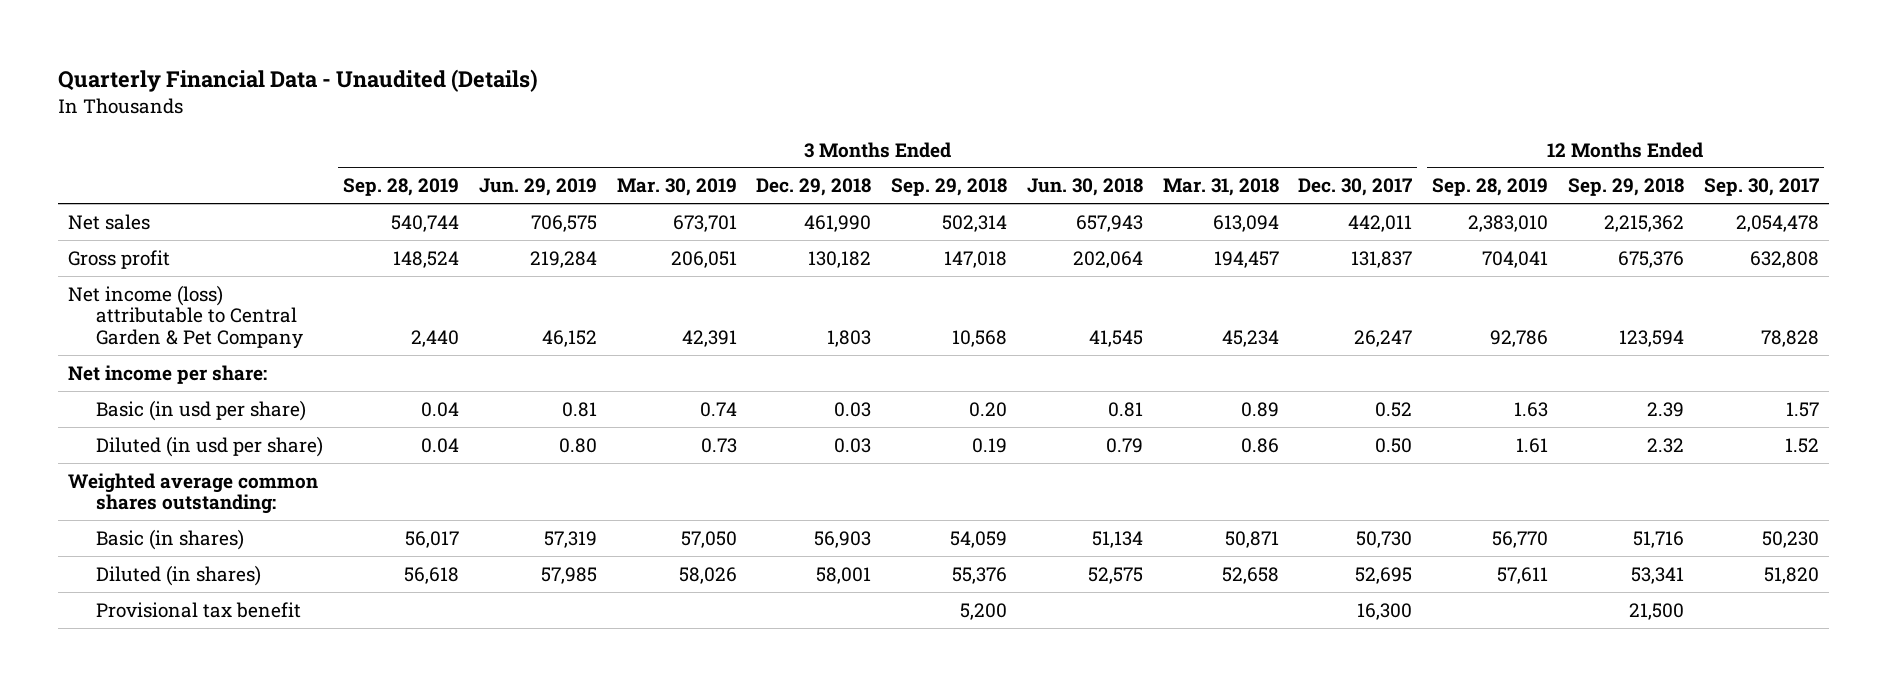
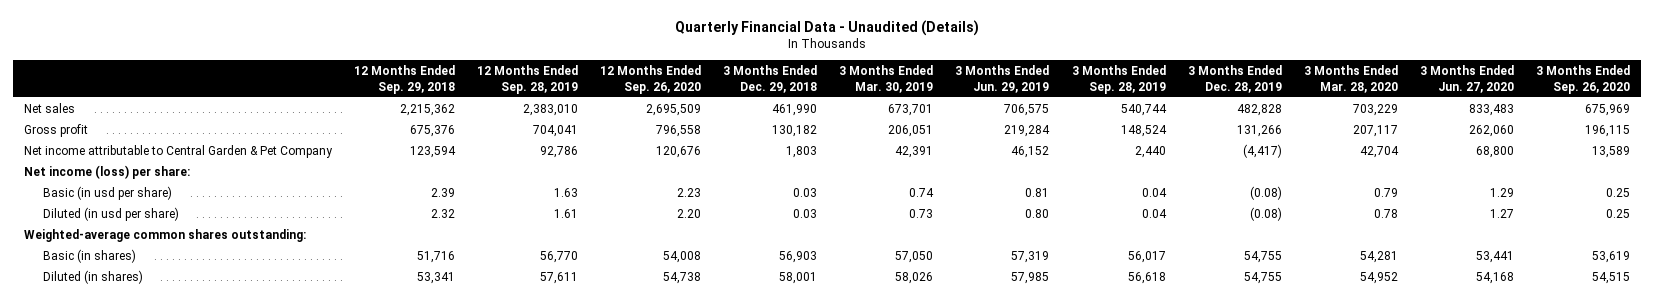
- | 3 Months Ended Sep. 28, 2019 | 3 Months Ended Jun. 29, 2019 | 3 Months Ended Mar. 30, 2019 | 3 Months Ended Dec. 29, 2018 | 3 Months Ended Sep. 29, 2018 | 3 Months Ended Jun. 30, 2018 | 3 Months Ended Mar. 31, 2018 | 3 Months Ended Dec. 30, 2017 | 12 Months Ended Sep. 28, 2019 | 12 Months Ended Sep. 29, 2018 | 12 Months Ended Sep. 30, 2017
+ | 12 Months Ended Sep. 29, 2018 | 12 Months Ended Sep. 28, 2019 | 12 Months Ended Sep. 26, 2020 | 3 Months Ended Dec. 29, 2018 | 3 Months Ended Mar. 30, 2019 | 3 Months Ended Jun. 29, 2019 | 3 Months Ended Sep. 28, 2019 | 3 Months Ended Dec. 28, 2019 | 3 Months Ended Mar. 28, 2020 | 3 Months Ended Jun. 27, 2020 | 3 Months Ended Sep. 26, 2020
- Net income (loss) attributable to Central Garden & Pet Company | 2,440 | 46,152 | 42,391 | 1,803 | 10,568 | 41,545 | 45,234 | 26,247 | 92,786 | 123,594 | 78,828
- Net income per share:
+ Net income attributable to Central Garden & Pet Company | 123,594 | 92,786 | 120,676 | 1,803 | 42,391 | 46,152 | 2,440 | (4,417) | 42,704 | 68,800 | 13,589
+ Net income (loss) per share:
- Weighted average common shares outstanding:
+ Weighted-average common shares outstanding:
- Provisional tax benefit | | | | | 5,200 | | | 16,300 | | 21,500 |

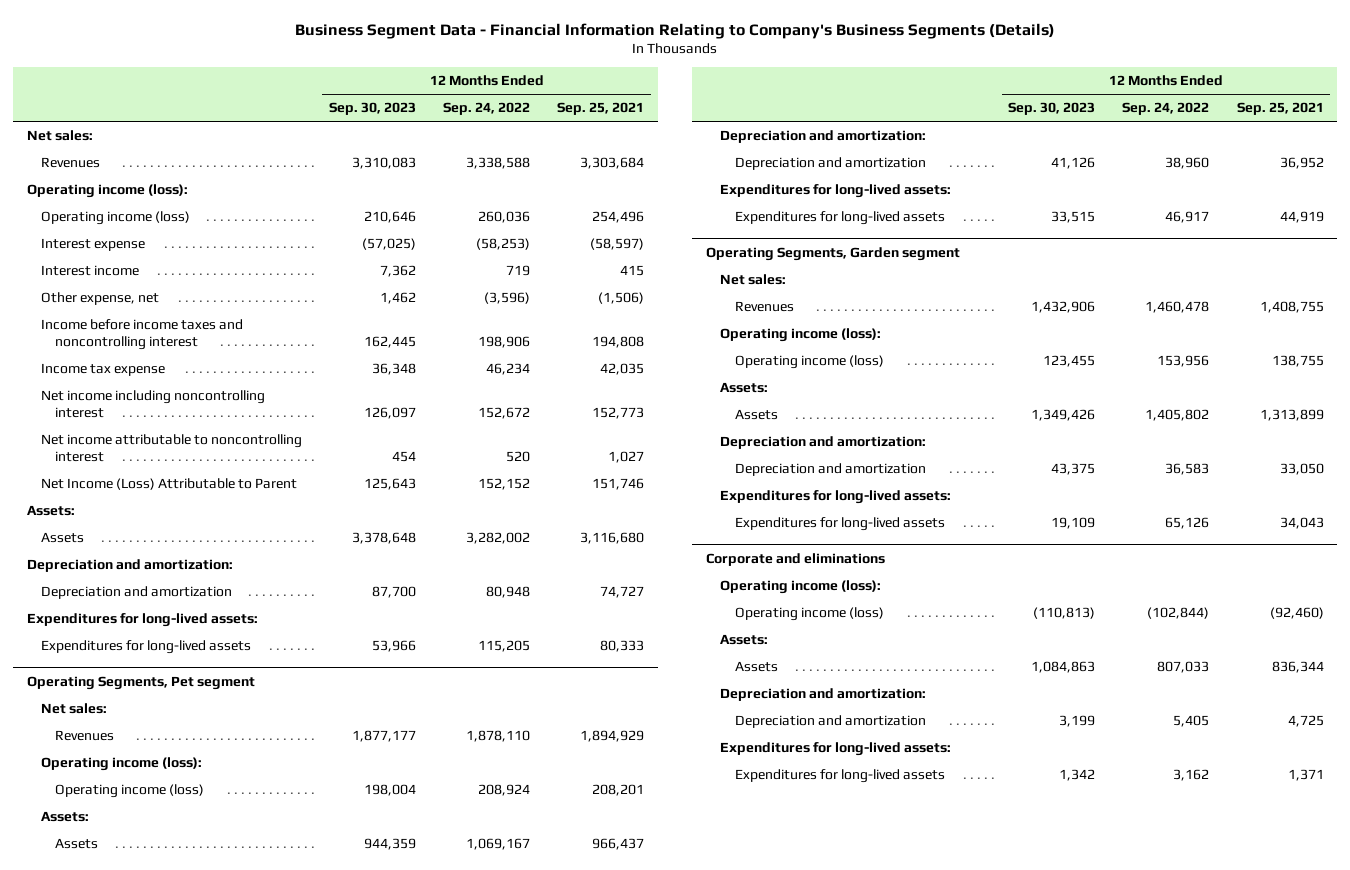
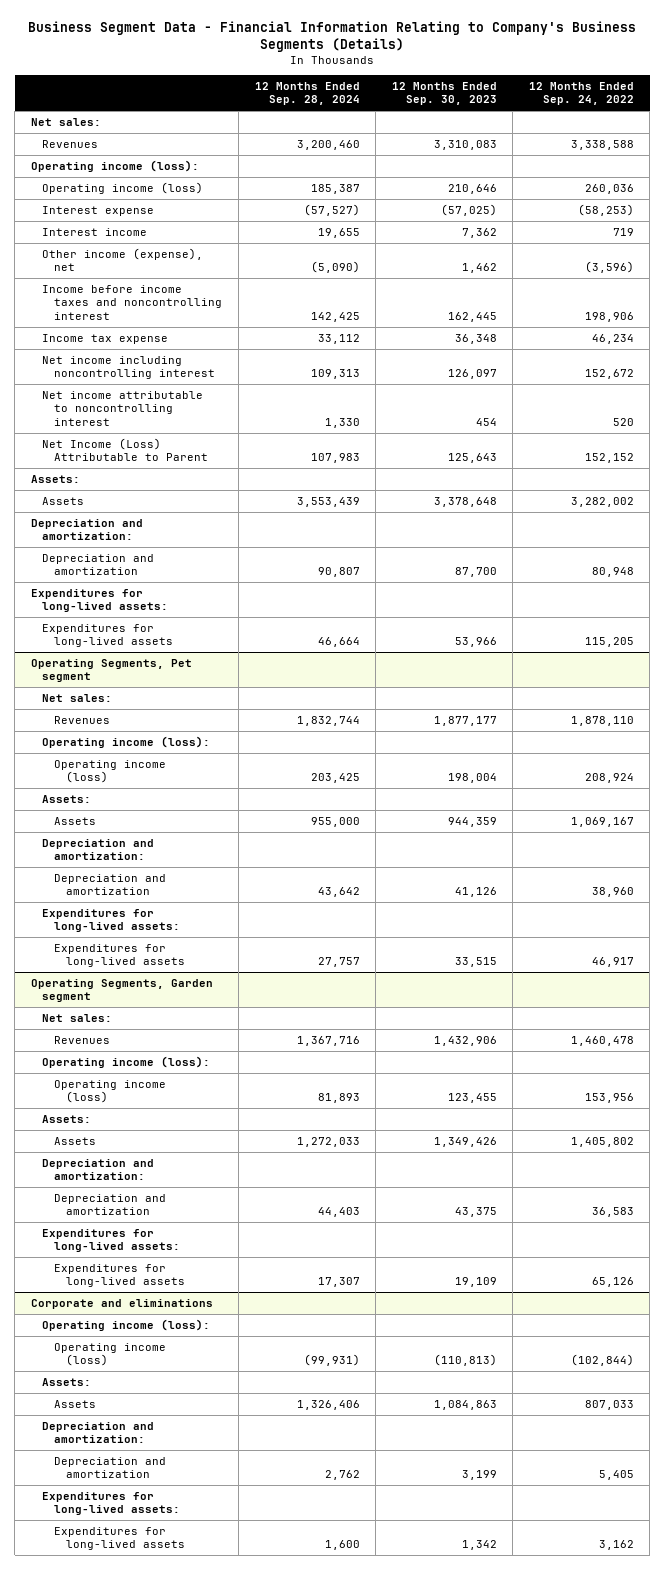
- | 12 Months Ended Sep. 30, 2023 | 12 Months Ended Sep. 24, 2022 | 12 Months Ended Sep. 25, 2021
+ | 12 Months Ended Sep. 28, 2024 | 12 Months Ended Sep. 30, 2023 | 12 Months Ended Sep. 24, 2022
- Other expense, net | 1,462 | (3,596) | (1,506)
+ Other income (expense), net | (5,090) | 1,462 | (3,596)

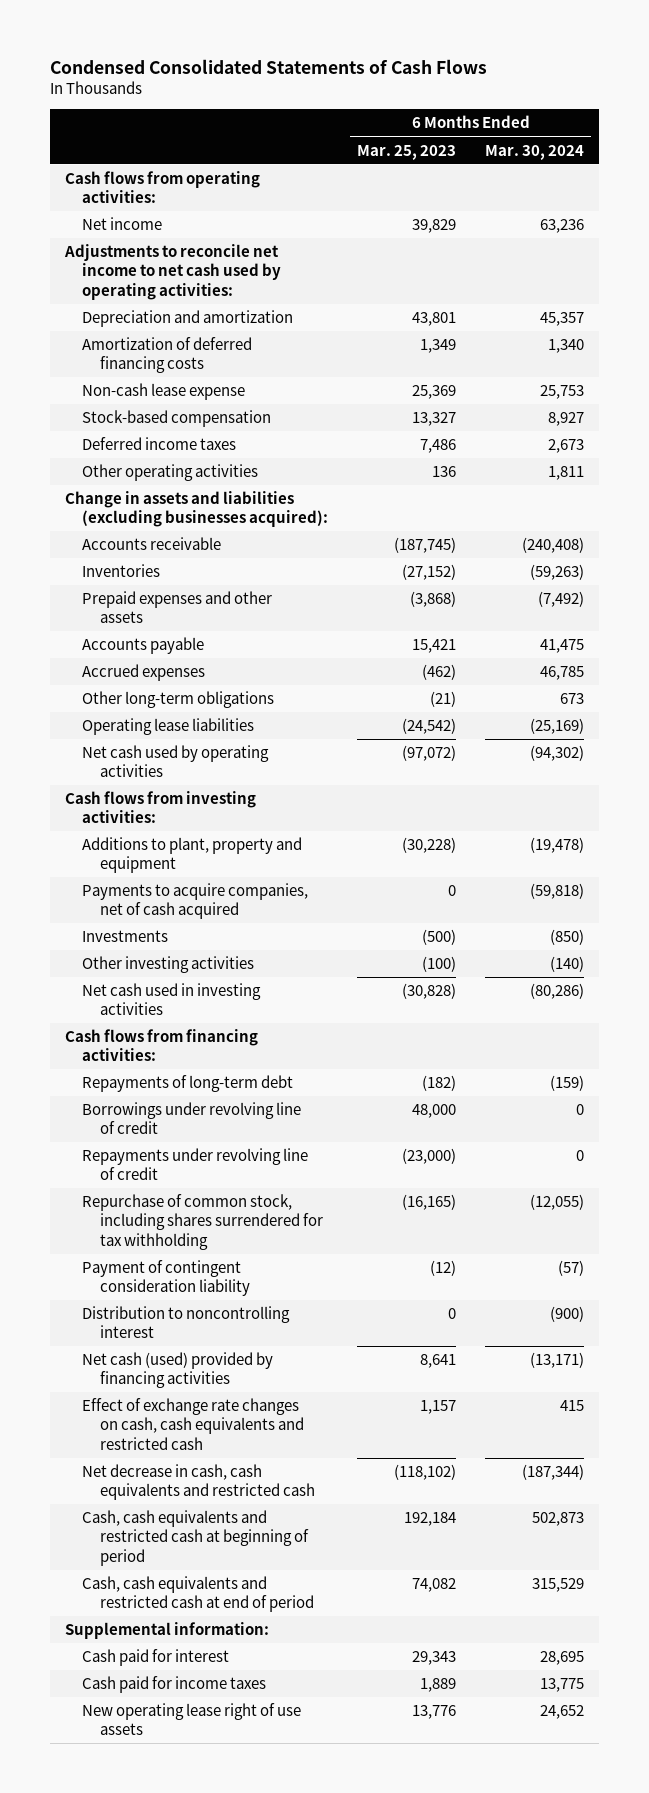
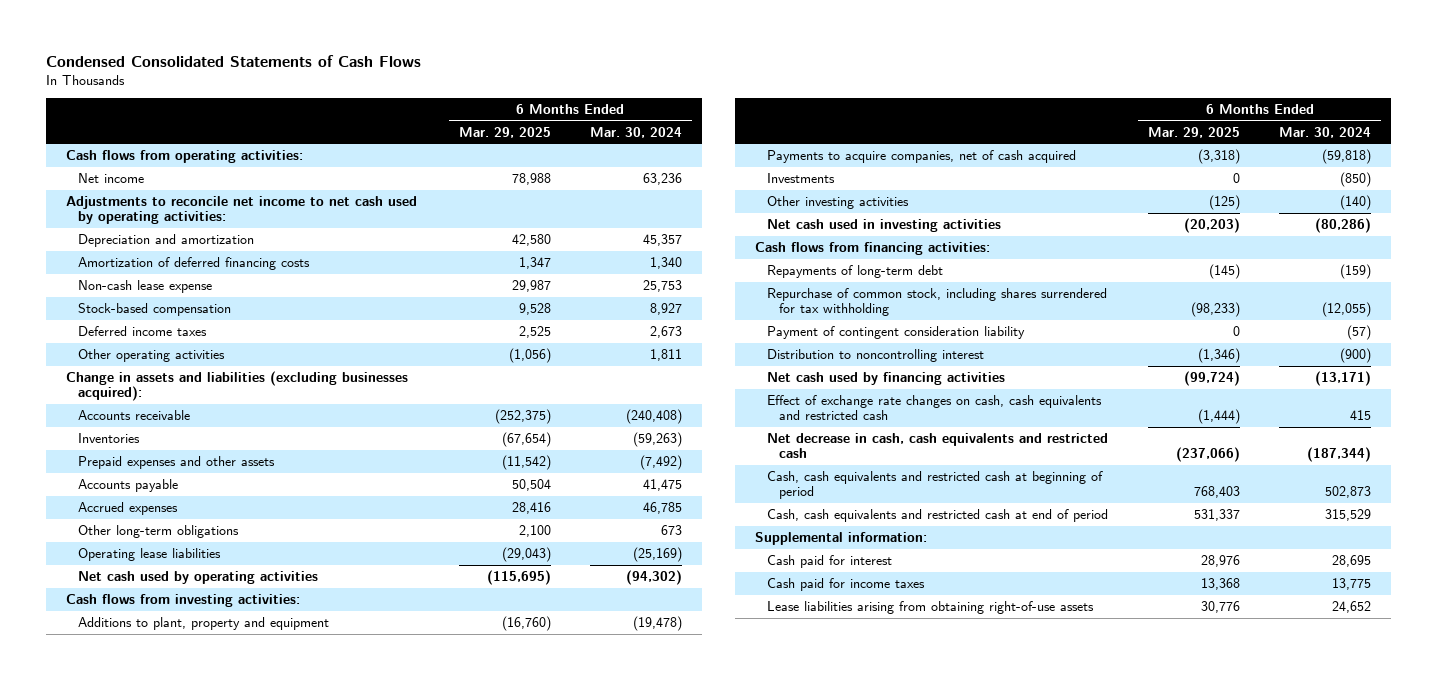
- | 6 Months Ended Mar. 25, 2023 | 6 Months Ended Mar. 30, 2024
+ | 6 Months Ended Mar. 29, 2025 | 6 Months Ended Mar. 30, 2024
- Borrowings under revolving line of credit | 48,000 | 0
- Repayments under revolving line of credit | (23,000) | 0
- Net cash (used) provided by financing activities | 8,641 | (13,171)
+ Net cash used by financing activities | (99,724) | (13,171)
- New operating lease right of use assets | 13,776 | 24,652
+ Lease liabilities arising from obtaining right-of-use assets | 30,776 | 24,652

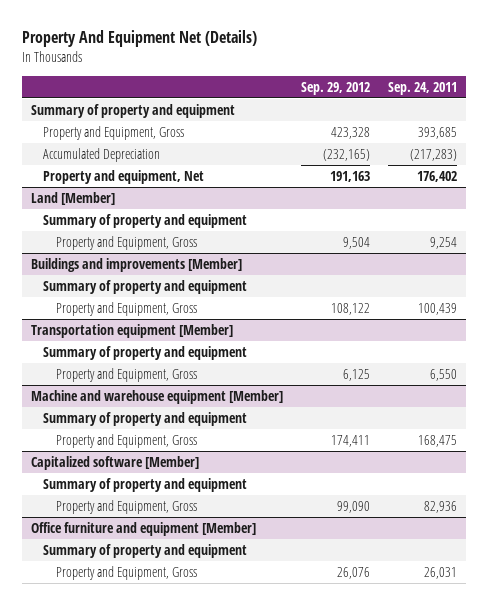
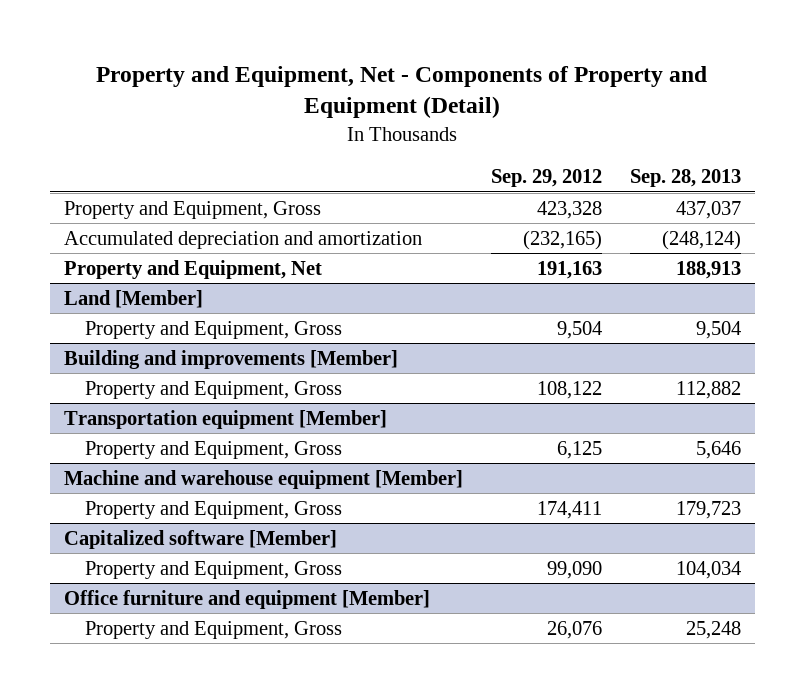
- Property And Equipment Net (Details)
+ Property and Equipment, Net - Components of Property and Equipment (Detail)
- | Sep. 29, 2012 | Sep. 24, 2011
+ | Sep. 29, 2012 | Sep. 28, 2013
- Summary of property and equipment
- Accumulated Depreciation | (232,165) | (217,283)
- Property and equipment, Net | 191,163 | 176,402
+ Accumulated depreciation and amortization | (232,165) | (248,124)
+ Property and Equipment, Net | 191,163 | 188,913
@ Land [Member]
- Summary of property and equipment
- Buildings and improvements [Member]
- Summary of property and equipment
+ Building and improvements [Member]
@ Transportation equipment [Member]
- Summary of property and equipment
@ Machine and warehouse equipment [Member]
- Summary of property and equipment
@ Capitalized software [Member]
- Summary of property and equipment
@ Office furniture and equipment [Member]
- Summary of property and equipment

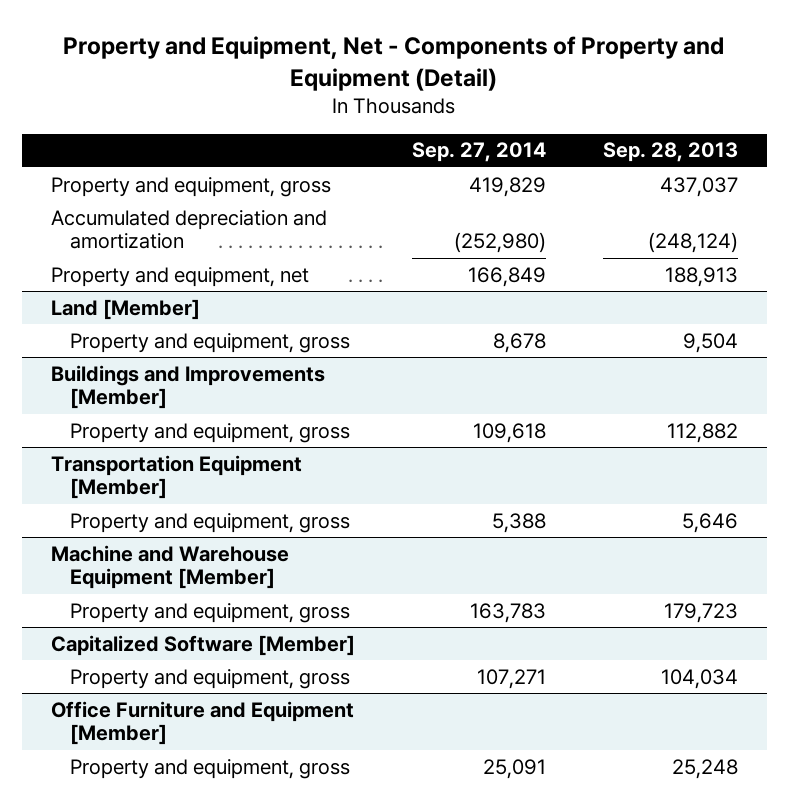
- | Sep. 29, 2012 | Sep. 28, 2013
+ | Sep. 27, 2014 | Sep. 28, 2013
- Property and Equipment, Gross | 423,328 | 437,037
+ Property and equipment, gross | 419,829 | 437,037
- Property and Equipment, Net | 191,163 | 188,913
+ Property and equipment, net | 166,849 | 188,913
@ Land [Member]
- Property and Equipment, Gross | 9,504 | 9,504
- Building and improvements [Member]
- Property and Equipment, Gross | 108,122 | 112,882
- Transportation equipment [Member]
- Property and Equipment, Gross | 6,125 | 5,646
- Machine and warehouse equipment [Member]
- Property and Equipment, Gross | 174,411 | 179,723
- Capitalized software [Member]
- Property and Equipment, Gross | 99,090 | 104,034
- Office furniture and equipment [Member]
- Property and Equipment, Gross | 26,076 | 25,248
@ Land [Member]
+ Property and equipment, gross | 8,678 | 9,504
+ Buildings and Improvements [Member]
+ Property and equipment, gross | 109,618 | 112,882
+ Transportation Equipment [Member]
+ Property and equipment, gross | 5,388 | 5,646
+ Machine and Warehouse Equipment [Member]
+ Property and equipment, gross | 163,783 | 179,723
+ Capitalized Software [Member]
+ Property and equipment, gross | 107,271 | 104,034
+ Office Furniture and Equipment [Member]
+ Property and equipment, gross | 25,091 | 25,248

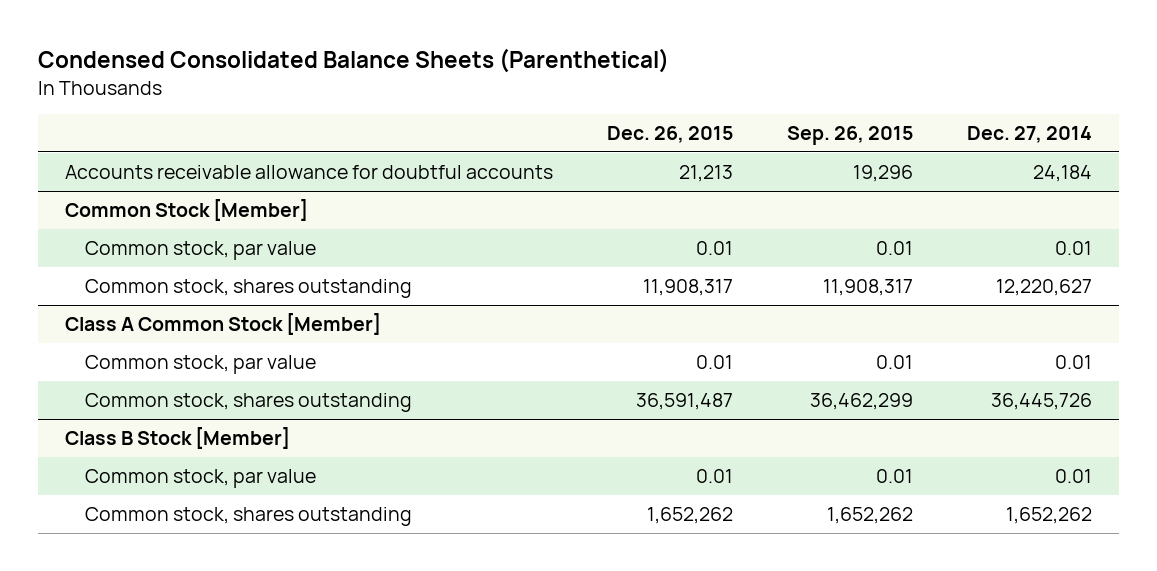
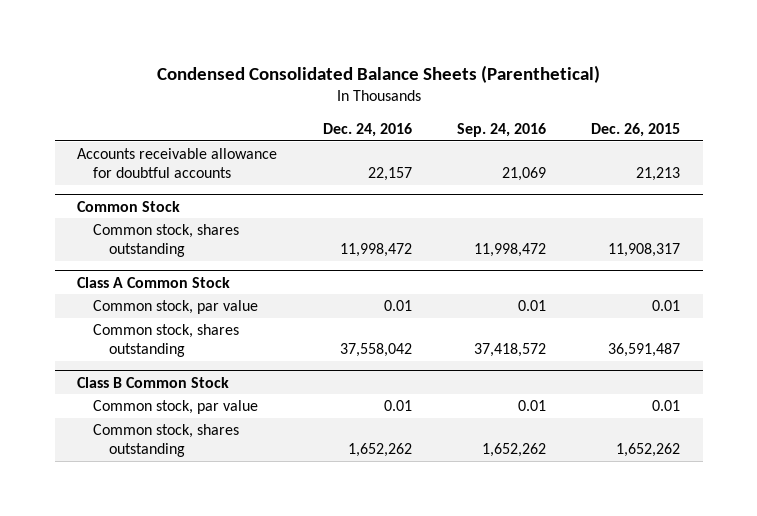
- | Dec. 26, 2015 | Sep. 26, 2015 | Dec. 27, 2014
+ | Dec. 24, 2016 | Sep. 24, 2016 | Dec. 26, 2015
- Common Stock [Member]
- Common stock, par value | 0.01 | 0.01 | 0.01
+ Common Stock
- Class A Common Stock [Member]
+ Class A Common Stock
- Class B Stock [Member]
+ Class B Common Stock

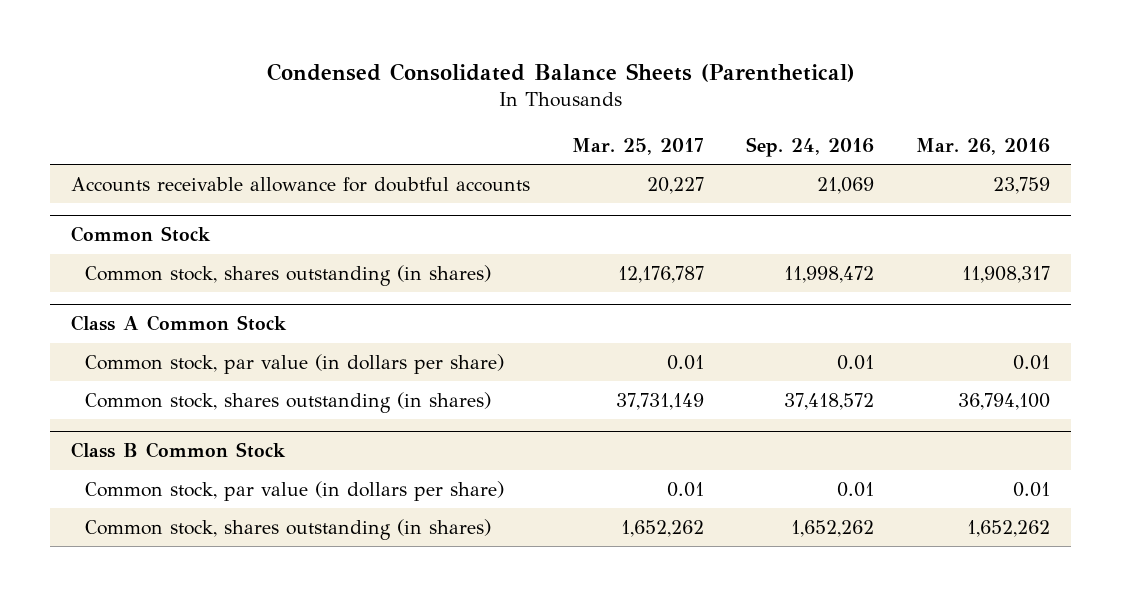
- | Dec. 24, 2016 | Sep. 24, 2016 | Dec. 26, 2015
+ | Mar. 25, 2017 | Sep. 24, 2016 | Mar. 26, 2016
@ Common Stock
- Common stock, shares outstanding | 11,998,472 | 11,998,472 | 11,908,317
+ Common stock, shares outstanding (in shares) | 12,176,787 | 11,998,472 | 11,908,317
@ Class A Common Stock
- Common stock, par value | 0.01 | 0.01 | 0.01
- Common stock, shares outstanding | 37,558,042 | 37,418,572 | 36,591,487
+ Common stock, par value (in dollars per share) | 0.01 | 0.01 | 0.01
+ Common stock, shares outstanding (in shares) | 37,731,149 | 37,418,572 | 36,794,100
@ Class B Common Stock
- Common stock, par value | 0.01 | 0.01 | 0.01
- Common stock, shares outstanding | 1,652,262 | 1,652,262 | 1,652,262
+ Common stock, par value (in dollars per share) | 0.01 | 0.01 | 0.01
+ Common stock, shares outstanding (in shares) | 1,652,262 | 1,652,262 | 1,652,262

